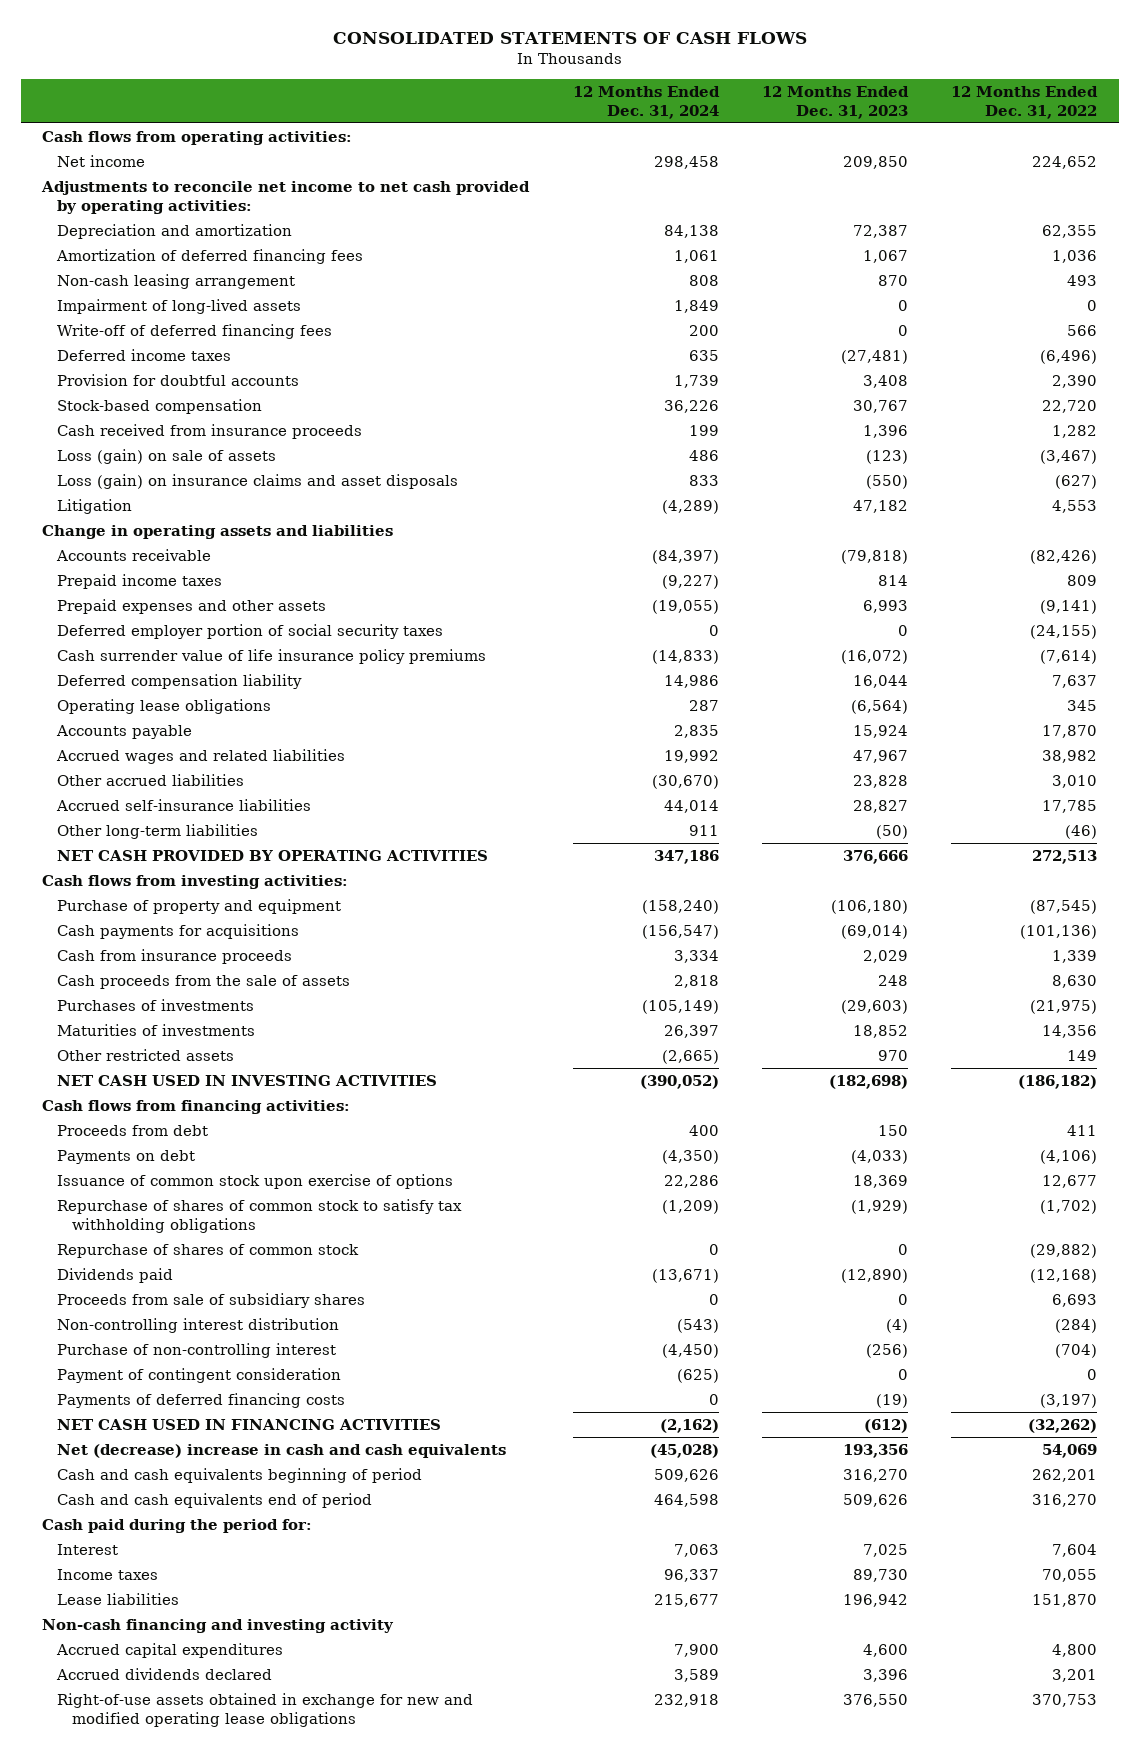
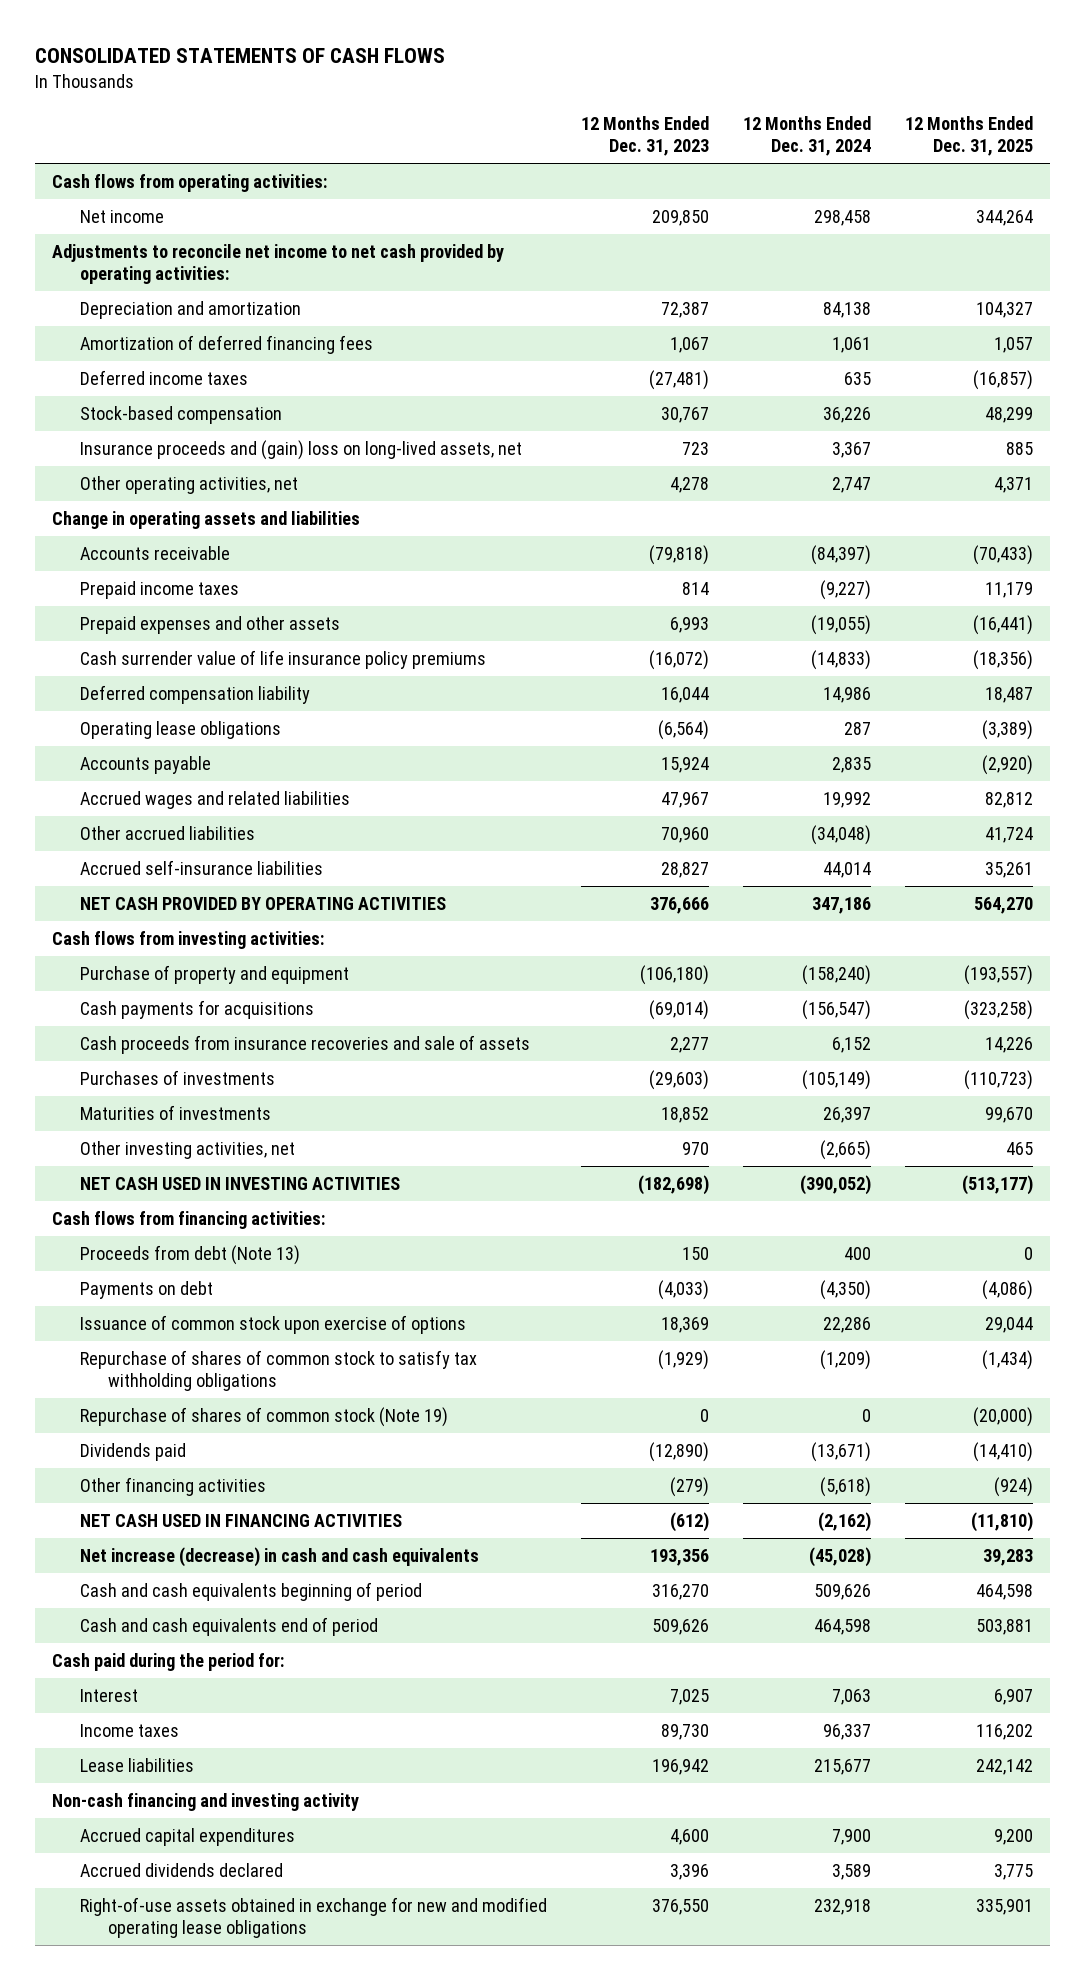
- | 12 Months Ended Dec. 31, 2024 | 12 Months Ended Dec. 31, 2023 | 12 Months Ended Dec. 31, 2022
+ | 12 Months Ended Dec. 31, 2023 | 12 Months Ended Dec. 31, 2024 | 12 Months Ended Dec. 31, 2025
- Non-cash leasing arrangement | 808 | 870 | 493
- Impairment of long-lived assets | 1,849 | 0 | 0
- Write-off of deferred financing fees | 200 | 0 | 566
- Provision for doubtful accounts | 1,739 | 3,408 | 2,390
- Cash received from insurance proceeds | 199 | 1,396 | 1,282
- Loss (gain) on sale of assets | 486 | (123) | (3,467)
- Loss (gain) on insurance claims and asset disposals | 833 | (550) | (627)
- Litigation | (4,289) | 47,182 | 4,553
+ Insurance proceeds and (gain) loss on long-lived assets, net | 723 | 3,367 | 885
+ Other operating activities, net | 4,278 | 2,747 | 4,371
- Deferred employer portion of social security taxes | 0 | 0 | (24,155)
- Other accrued liabilities | (30,670) | 23,828 | 3,010
+ Other accrued liabilities | 70,960 | (34,048) | 41,724
- Other long-term liabilities | 911 | (50) | (46)
- Cash from insurance proceeds | 3,334 | 2,029 | 1,339
- Cash proceeds from the sale of assets | 2,818 | 248 | 8,630
+ Cash proceeds from insurance recoveries and sale of assets | 2,277 | 6,152 | 14,226
- Other restricted assets | (2,665) | 970 | 149
+ Other investing activities, net | 970 | (2,665) | 465
- Proceeds from debt | 400 | 150 | 411
+ Proceeds from debt (Note 13) | 150 | 400 | 0
- Repurchase of shares of common stock | 0 | 0 | (29,882)
+ Repurchase of shares of common stock (Note 19) | 0 | 0 | (20,000)
- Proceeds from sale of subsidiary shares | 0 | 0 | 6,693
- Non-controlling interest distribution | (543) | (4) | (284)
- Purchase of non-controlling interest | (4,450) | (256) | (704)
- Payment of contingent consideration | (625) | 0 | 0
- Payments of deferred financing costs | 0 | (19) | (3,197)
+ Other financing activities | (279) | (5,618) | (924)
- Net (decrease) increase in cash and cash equivalents | (45,028) | 193,356 | 54,069
+ Net increase (decrease) in cash and cash equivalents | 193,356 | (45,028) | 39,283

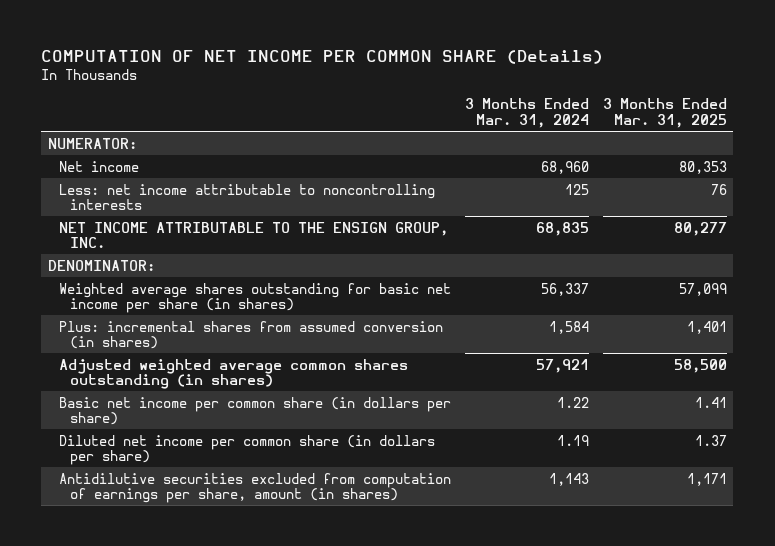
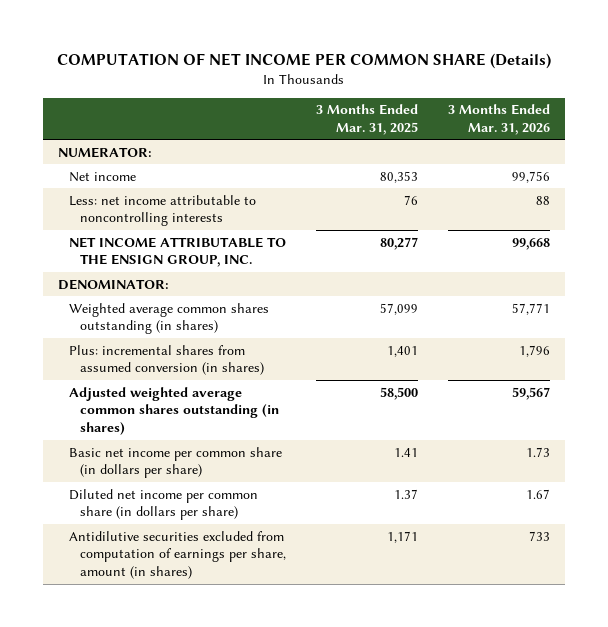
- | 3 Months Ended Mar. 31, 2024 | 3 Months Ended Mar. 31, 2025
+ | 3 Months Ended Mar. 31, 2025 | 3 Months Ended Mar. 31, 2026
- Weighted average shares outstanding for basic net income per share (in shares) | 56,337 | 57,099
+ Weighted average common shares outstanding (in shares) | 57,099 | 57,771

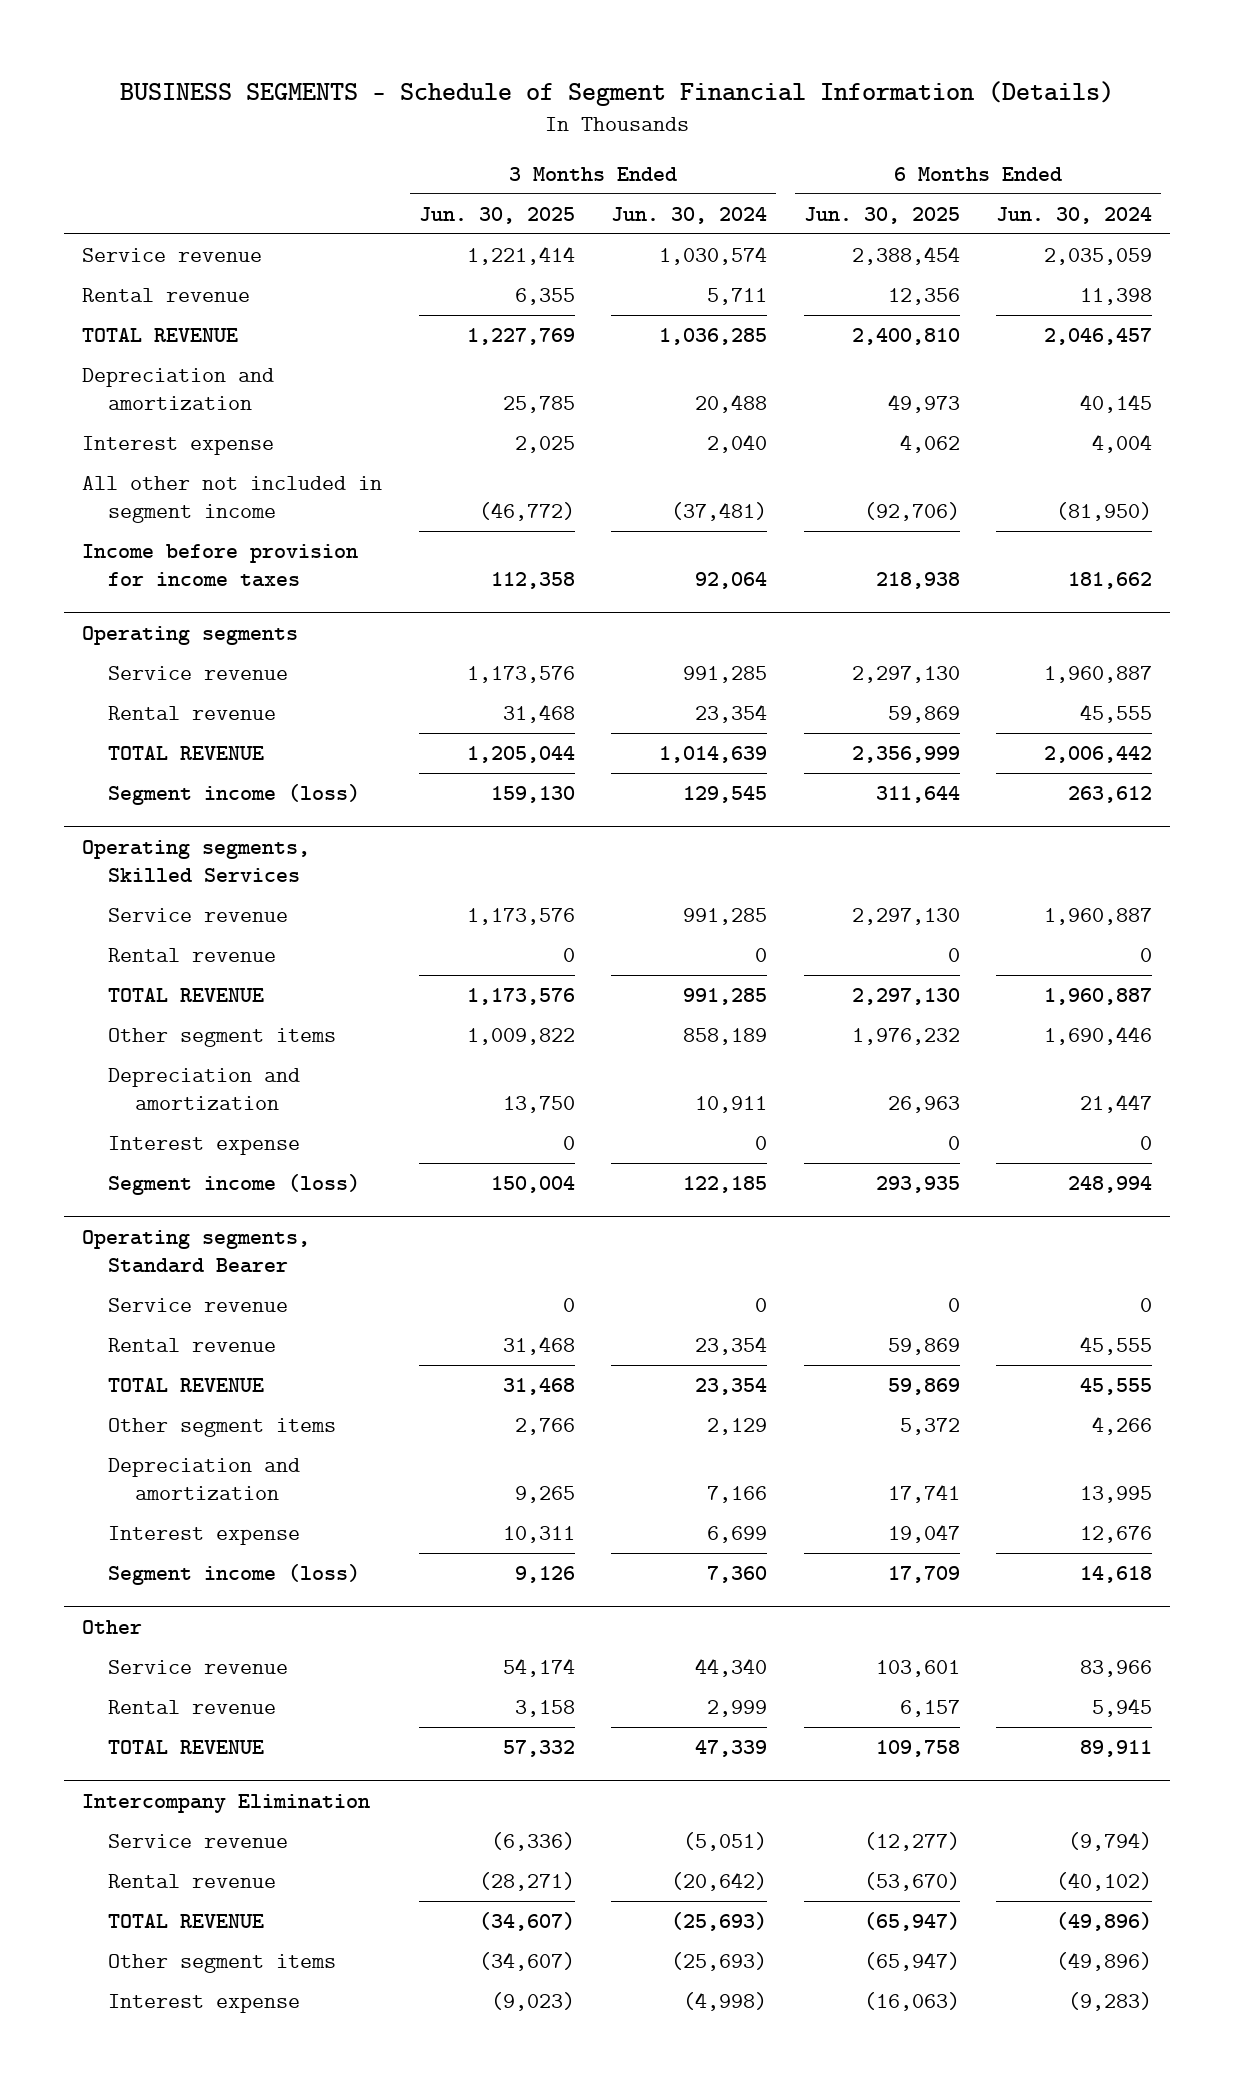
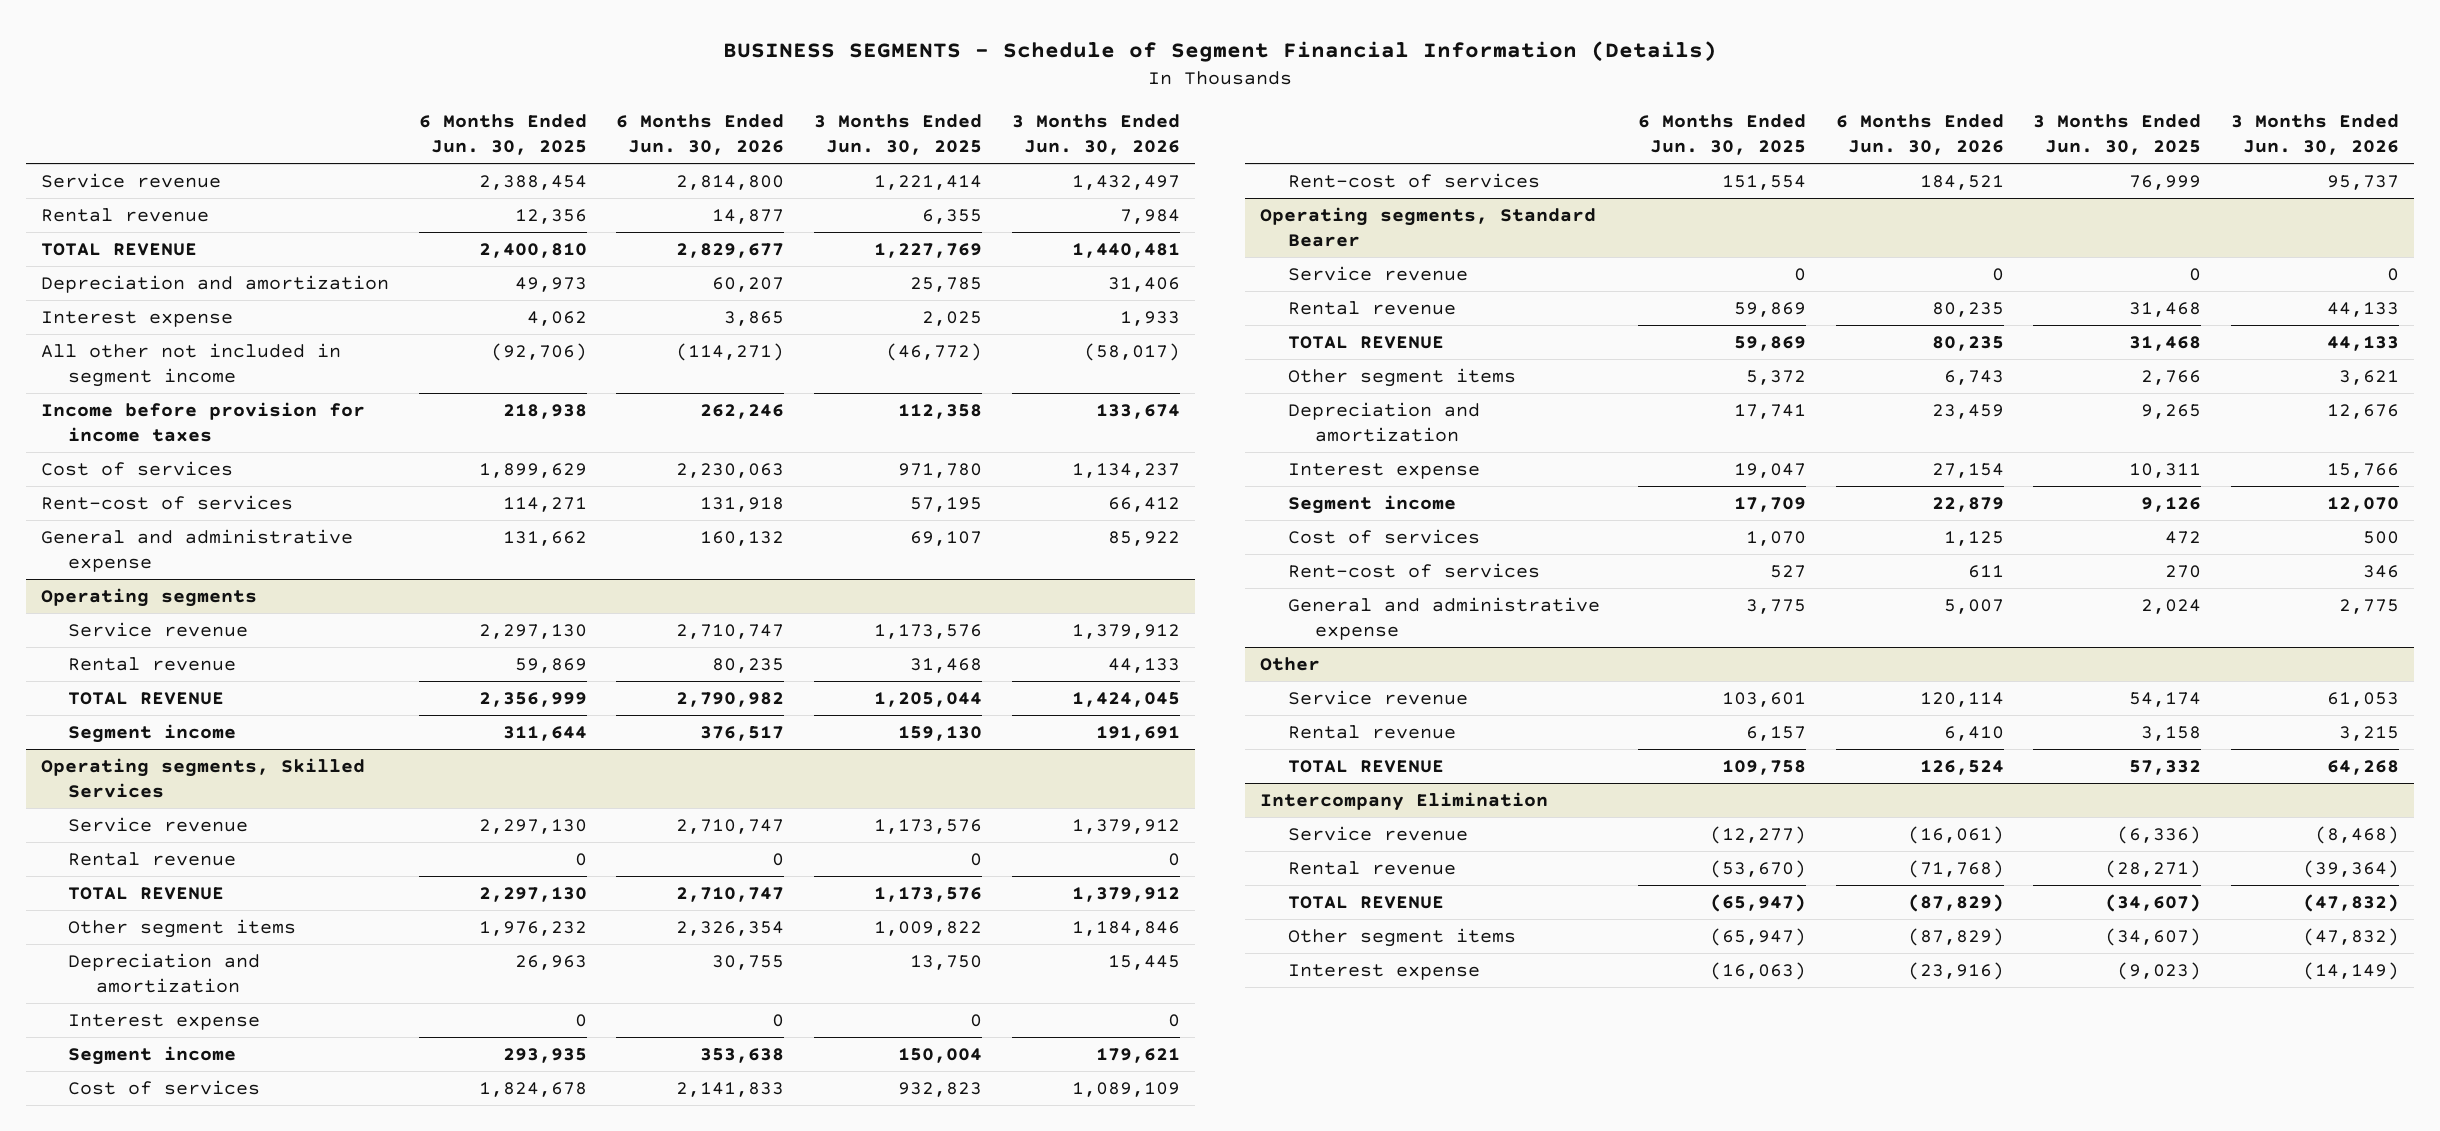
- | 3 Months Ended Jun. 30, 2025 | 3 Months Ended Jun. 30, 2024 | 6 Months Ended Jun. 30, 2025 | 6 Months Ended Jun. 30, 2024
+ | 6 Months Ended Jun. 30, 2025 | 6 Months Ended Jun. 30, 2026 | 3 Months Ended Jun. 30, 2025 | 3 Months Ended Jun. 30, 2026
+ Cost of services | 1,899,629 | 2,230,063 | 971,780 | 1,134,237
+ Rent-cost of services | 114,271 | 131,918 | 57,195 | 66,412
+ General and administrative expense | 131,662 | 160,132 | 69,107 | 85,922
@ Operating segments
- Segment income (loss) | 159,130 | 129,545 | 311,644 | 263,612
+ Segment income | 311,644 | 376,517 | 159,130 | 191,691
@ Operating segments, Skilled Services
- Segment income (loss) | 150,004 | 122,185 | 293,935 | 248,994
+ Segment income | 293,935 | 353,638 | 150,004 | 179,621
+ Cost of services | 1,824,678 | 2,141,833 | 932,823 | 1,089,109
+ Rent-cost of services | 151,554 | 184,521 | 76,999 | 95,737
@ Operating segments, Standard Bearer
- Segment income (loss) | 9,126 | 7,360 | 17,709 | 14,618
+ Segment income | 17,709 | 22,879 | 9,126 | 12,070
+ Cost of services | 1,070 | 1,125 | 472 | 500
+ Rent-cost of services | 527 | 611 | 270 | 346
+ General and administrative expense | 3,775 | 5,007 | 2,024 | 2,775

